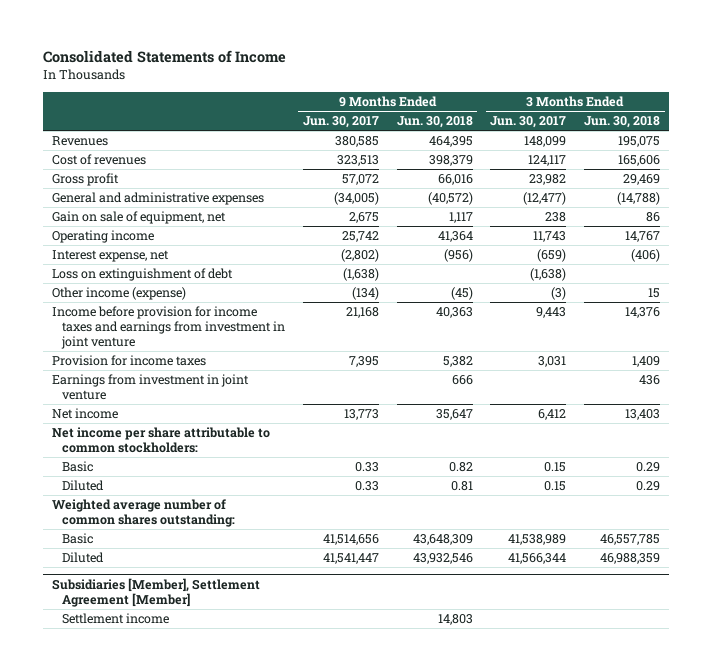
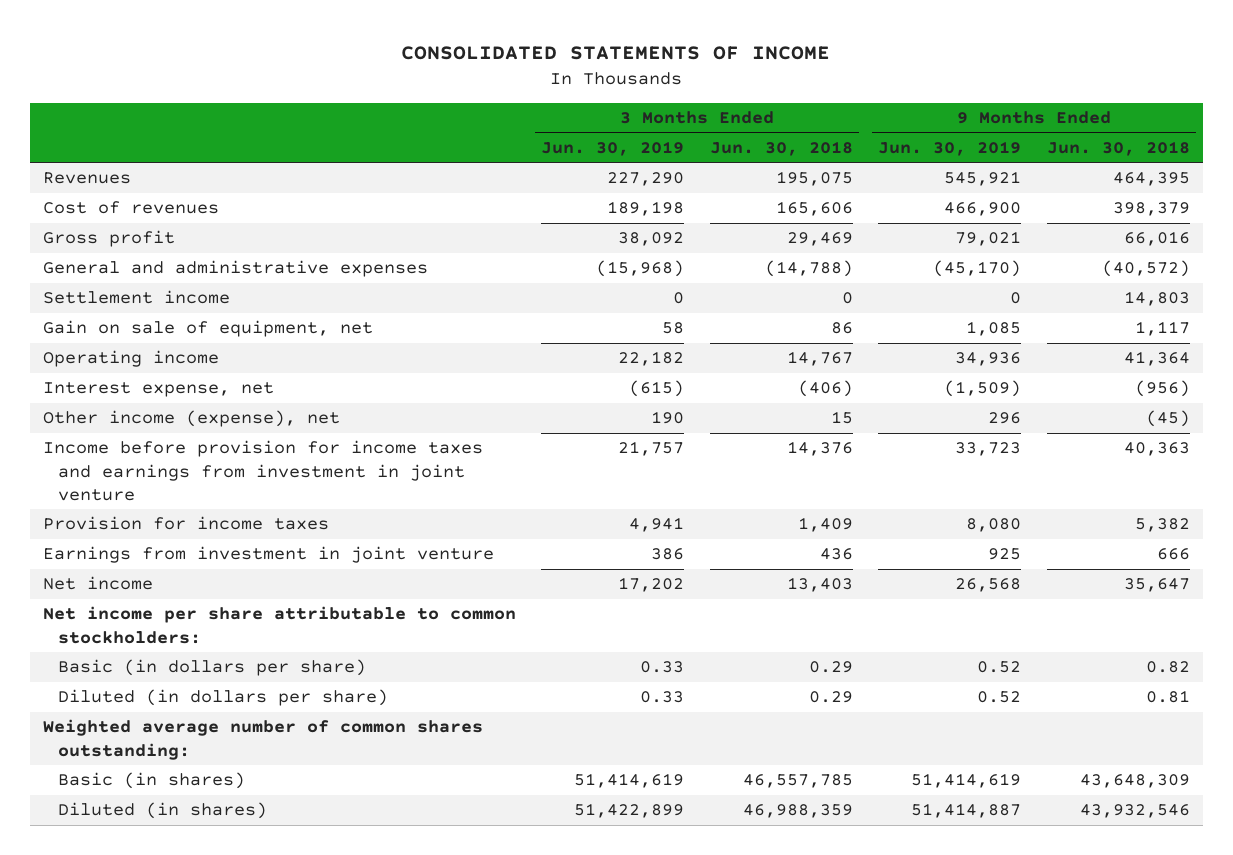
- Consolidated Statements of Income
+ CONSOLIDATED STATEMENTS OF INCOME
- | 9 Months Ended Jun. 30, 2017 | 9 Months Ended Jun. 30, 2018 | 3 Months Ended Jun. 30, 2017 | 3 Months Ended Jun. 30, 2018
+ | 3 Months Ended Jun. 30, 2019 | 3 Months Ended Jun. 30, 2018 | 9 Months Ended Jun. 30, 2019 | 9 Months Ended Jun. 30, 2018
+ Settlement income | 0 | 0 | 0 | 14,803
- Loss on extinguishment of debt | (1,638) | | (1,638) |
- Other income (expense) | (134) | (45) | (3) | 15
+ Other income (expense), net | 190 | 15 | 296 | (45)
- Basic | 0.33 | 0.82 | 0.15 | 0.29
- Diluted | 0.33 | 0.81 | 0.15 | 0.29
+ Basic (in dollars per share) | 0.33 | 0.29 | 0.52 | 0.82
+ Diluted (in dollars per share) | 0.33 | 0.29 | 0.52 | 0.81
- Basic | 41,514,656 | 43,648,309 | 41,538,989 | 46,557,785
- Diluted | 41,541,447 | 43,932,546 | 41,566,344 | 46,988,359
- Subsidiaries [Member], Settlement Agreement [Member]
- Settlement income | | 14,803 | |
+ Basic (in shares) | 51,414,619 | 46,557,785 | 51,414,619 | 43,648,309
+ Diluted (in shares) | 51,422,899 | 46,988,359 | 51,414,887 | 43,932,546

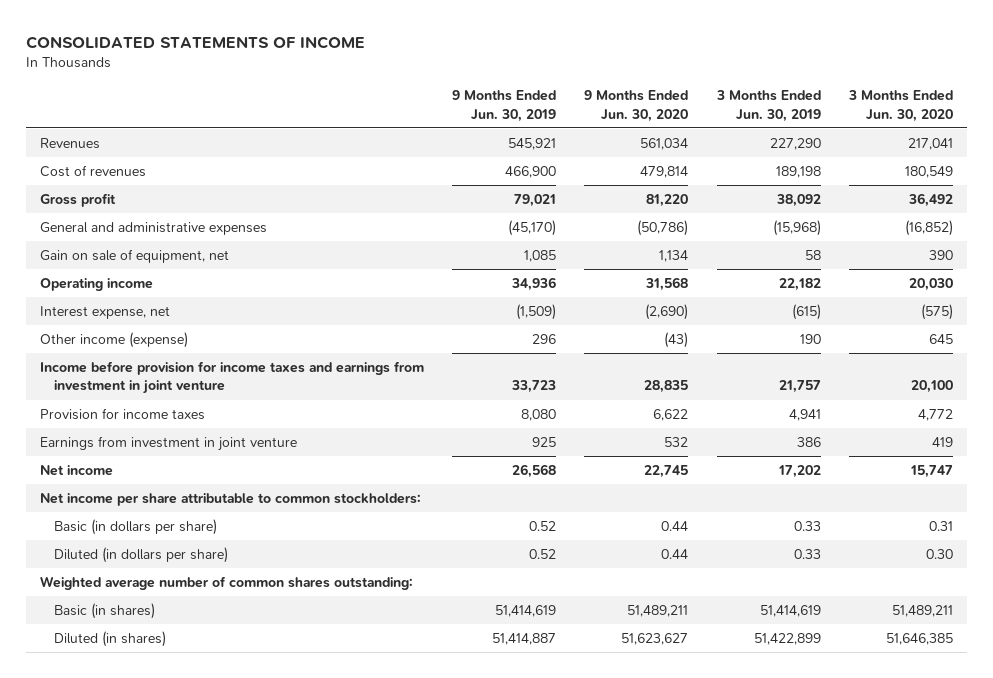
- | 3 Months Ended Jun. 30, 2019 | 3 Months Ended Jun. 30, 2018 | 9 Months Ended Jun. 30, 2019 | 9 Months Ended Jun. 30, 2018
+ | 9 Months Ended Jun. 30, 2019 | 9 Months Ended Jun. 30, 2020 | 3 Months Ended Jun. 30, 2019 | 3 Months Ended Jun. 30, 2020
- Settlement income | 0 | 0 | 0 | 14,803
- Other income (expense), net | 190 | 15 | 296 | (45)
+ Other income (expense) | 296 | (43) | 190 | 645

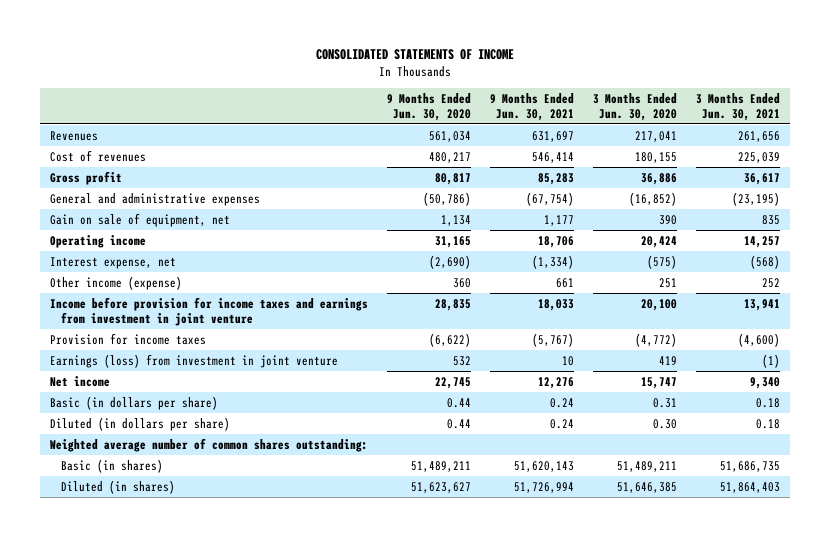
- | 9 Months Ended Jun. 30, 2019 | 9 Months Ended Jun. 30, 2020 | 3 Months Ended Jun. 30, 2019 | 3 Months Ended Jun. 30, 2020
+ | 9 Months Ended Jun. 30, 2020 | 9 Months Ended Jun. 30, 2021 | 3 Months Ended Jun. 30, 2020 | 3 Months Ended Jun. 30, 2021
- Cost of revenues | 466,900 | 479,814 | 189,198 | 180,549
- Gross profit | 79,021 | 81,220 | 38,092 | 36,492
+ Cost of revenues | 480,217 | 546,414 | 180,155 | 225,039
+ Gross profit | 80,817 | 85,283 | 36,886 | 36,617
- Operating income | 34,936 | 31,568 | 22,182 | 20,030
+ Operating income | 31,165 | 18,706 | 20,424 | 14,257
- Other income (expense) | 296 | (43) | 190 | 645
+ Other income (expense) | 360 | 661 | 251 | 252
- Provision for income taxes | 8,080 | 6,622 | 4,941 | 4,772
- Earnings from investment in joint venture | 925 | 532 | 386 | 419
+ Provision for income taxes | (6,622) | (5,767) | (4,772) | (4,600)
+ Earnings (loss) from investment in joint venture | 532 | 10 | 419 | (1)
- Net income per share attributable to common stockholders:

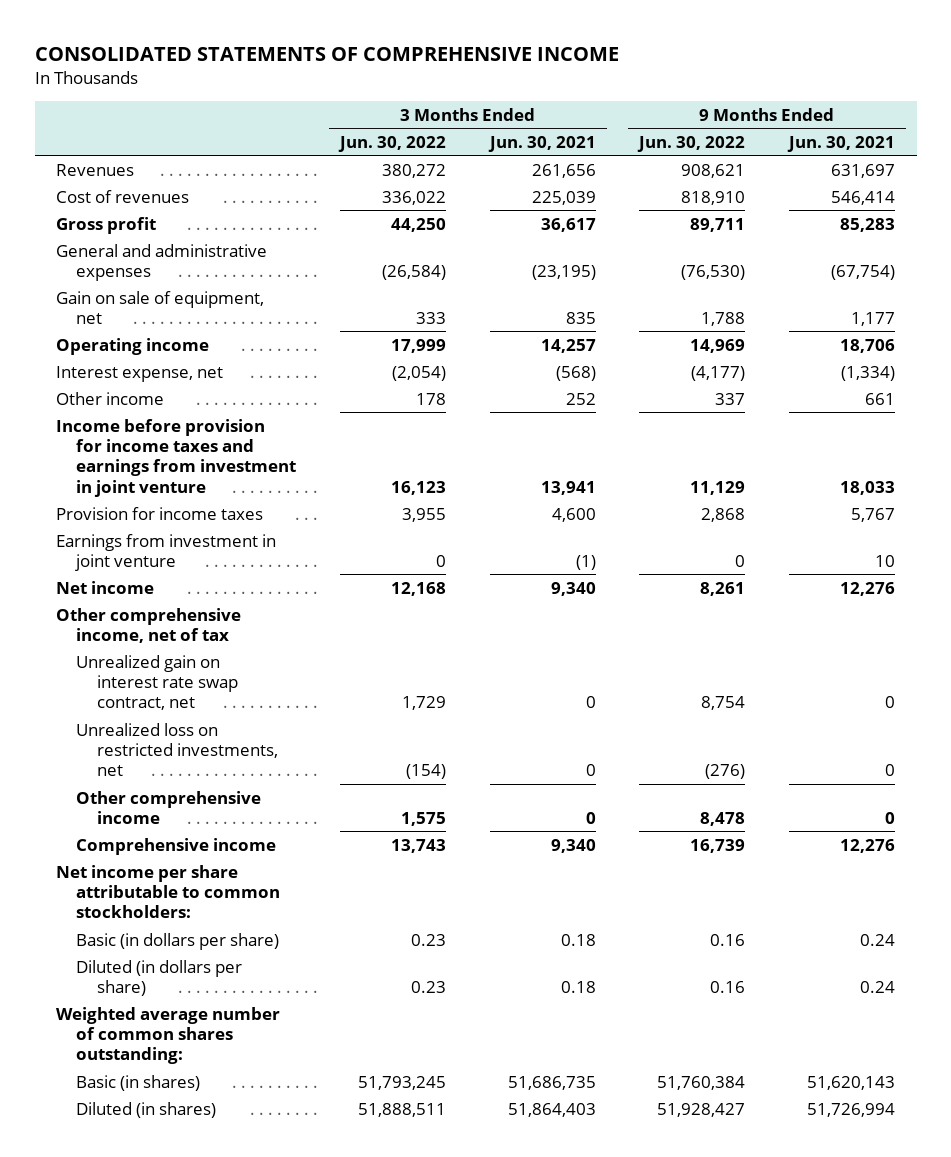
- CONSOLIDATED STATEMENTS OF INCOME
+ CONSOLIDATED STATEMENTS OF COMPREHENSIVE INCOME
- | 9 Months Ended Jun. 30, 2020 | 9 Months Ended Jun. 30, 2021 | 3 Months Ended Jun. 30, 2020 | 3 Months Ended Jun. 30, 2021
+ | 3 Months Ended Jun. 30, 2022 | 3 Months Ended Jun. 30, 2021 | 9 Months Ended Jun. 30, 2022 | 9 Months Ended Jun. 30, 2021
- Other income (expense) | 360 | 661 | 251 | 252
+ Other income | 178 | 252 | 337 | 661
- Provision for income taxes | (6,622) | (5,767) | (4,772) | (4,600)
- Earnings (loss) from investment in joint venture | 532 | 10 | 419 | (1)
+ Provision for income taxes | 3,955 | 4,600 | 2,868 | 5,767
+ Earnings from investment in joint venture | 0 | (1) | 0 | 10
+ Other comprehensive income, net of tax
+ Unrealized gain on interest rate swap contract, net | 1,729 | 0 | 8,754 | 0
+ Unrealized loss on restricted investments, net | (154) | 0 | (276) | 0
+ Other comprehensive income | 1,575 | 0 | 8,478 | 0
+ Comprehensive income | 13,743 | 9,340 | 16,739 | 12,276
+ Net income per share attributable to common stockholders:

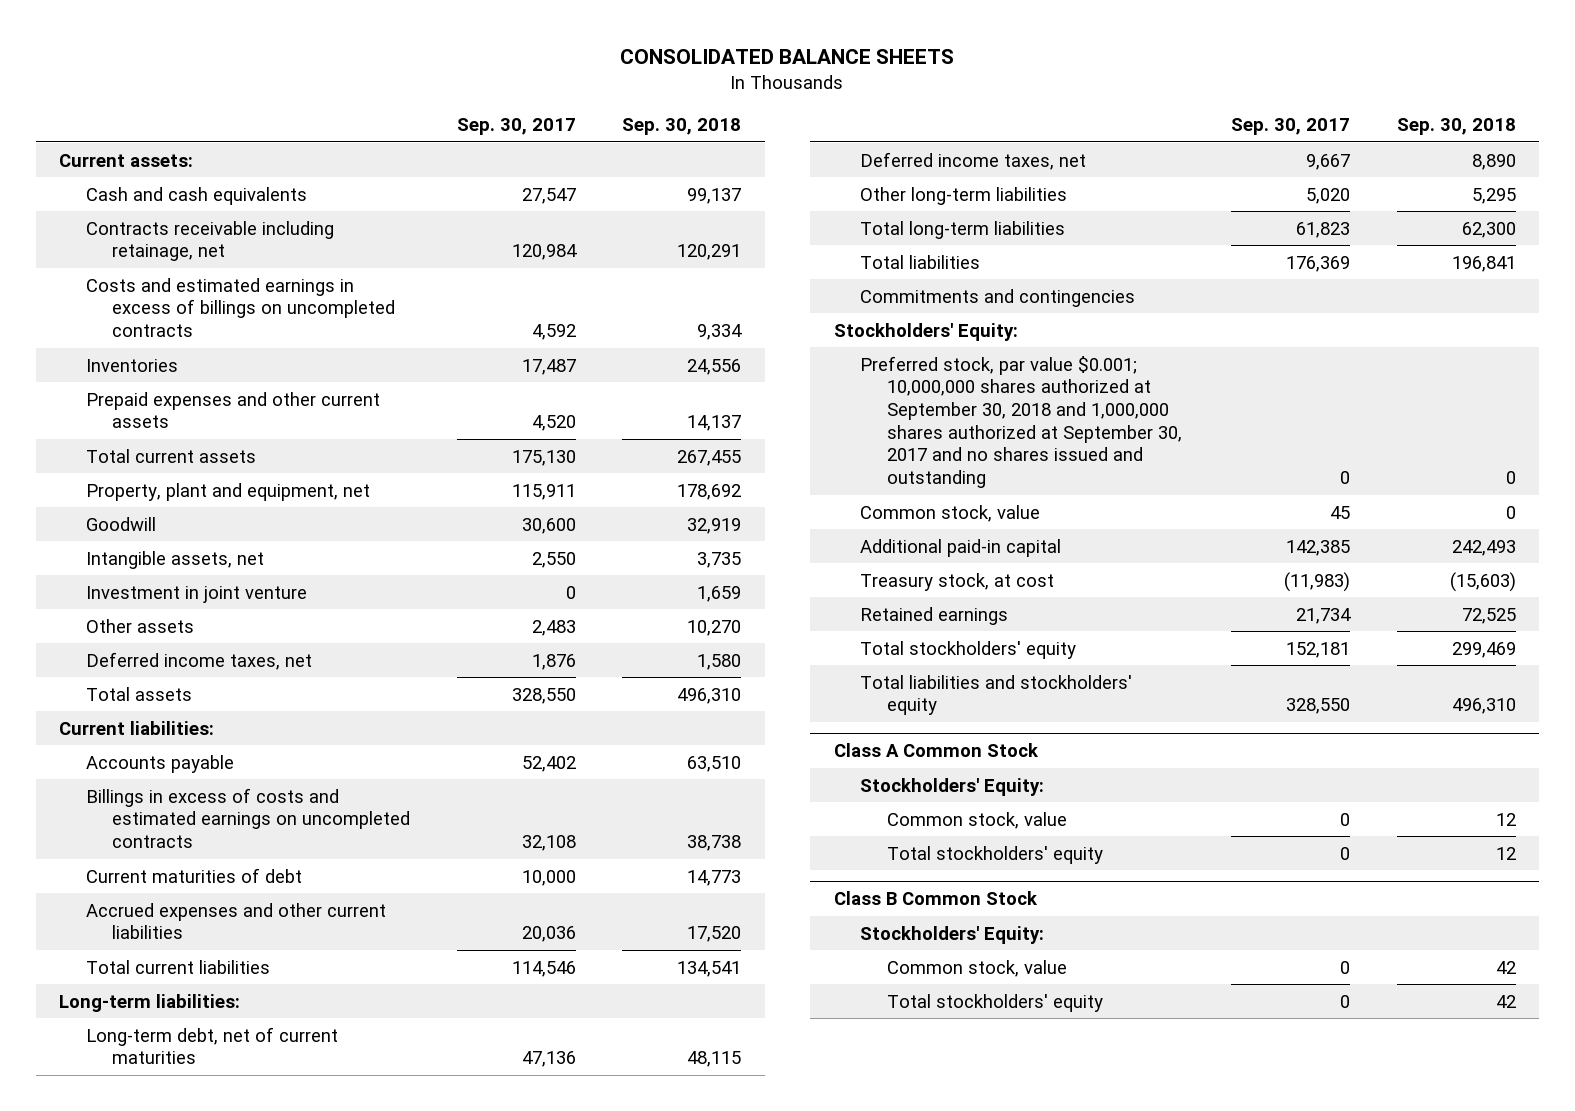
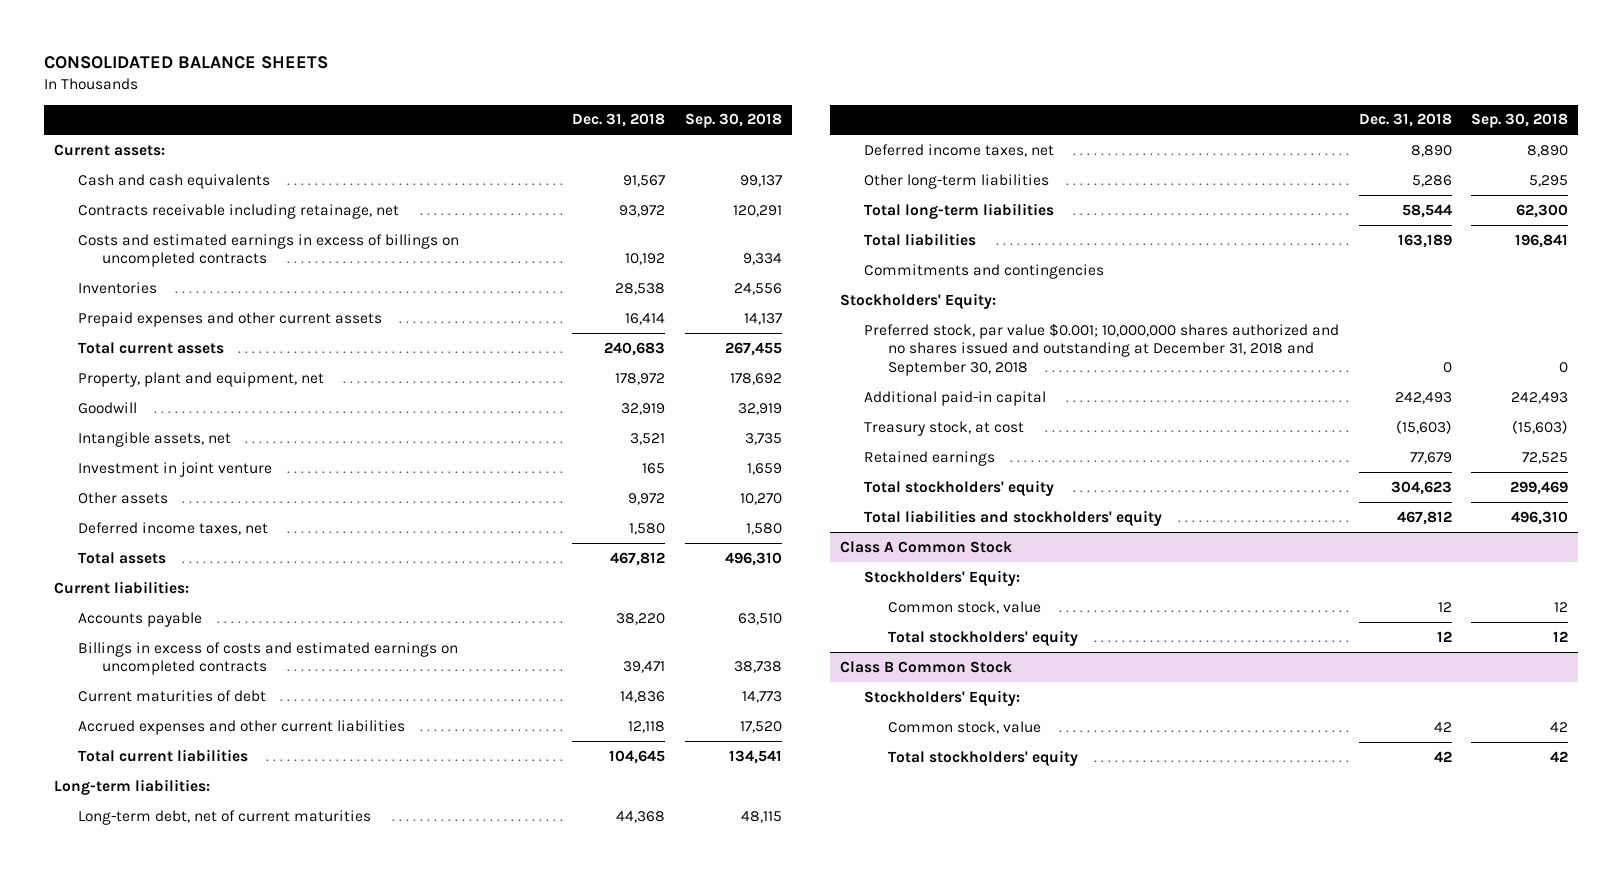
- | Sep. 30, 2017 | Sep. 30, 2018
+ | Dec. 31, 2018 | Sep. 30, 2018
- Preferred stock, par value $0.001; 10,000,000 shares authorized at September 30, 2018 and 1,000,000 shares authorized at September 30, 2017 and no shares issued and outstanding | 0 | 0
- Common stock, value | 45 | 0
+ Preferred stock, par value $0.001; 10,000,000 shares authorized and no shares issued and outstanding at December 31, 2018 and September 30, 2018 | 0 | 0

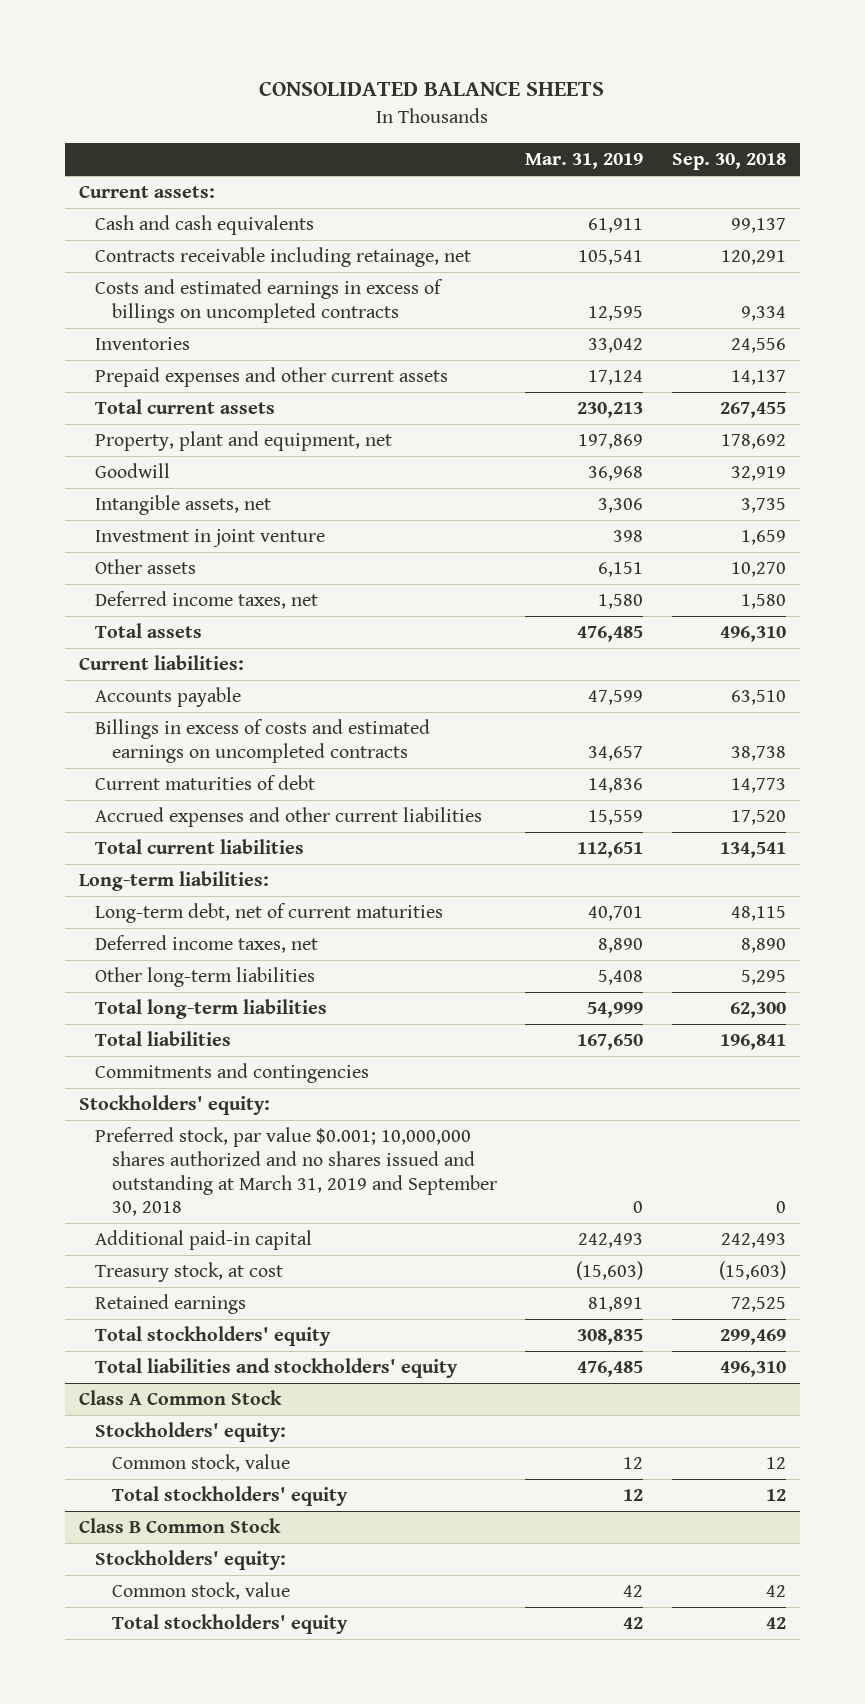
- | Dec. 31, 2018 | Sep. 30, 2018
+ | Mar. 31, 2019 | Sep. 30, 2018
- Stockholders' Equity:
- Preferred stock, par value $0.001; 10,000,000 shares authorized and no shares issued and outstanding at December 31, 2018 and September 30, 2018 | 0 | 0
+ Stockholders' equity:
+ Preferred stock, par value $0.001; 10,000,000 shares authorized and no shares issued and outstanding at March 31, 2019 and September 30, 2018 | 0 | 0
@ Class A Common Stock
- Stockholders' Equity:
+ Stockholders' equity:
@ Class B Common Stock
- Stockholders' Equity:
+ Stockholders' equity:

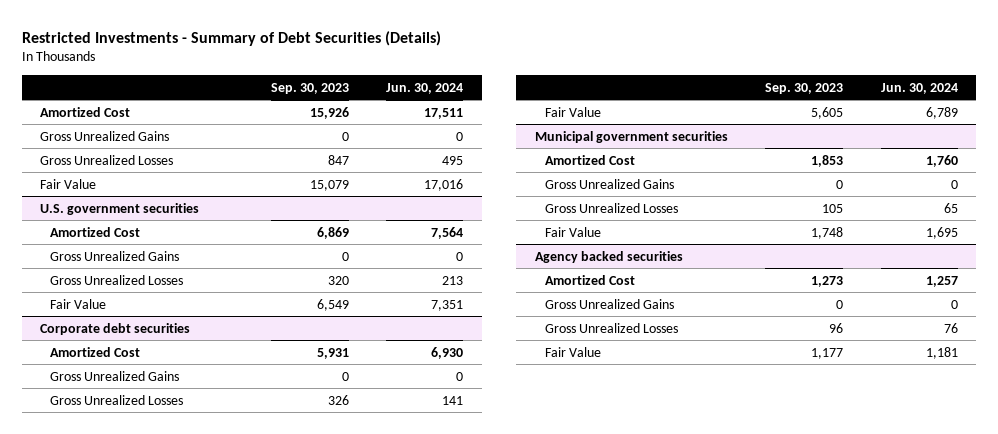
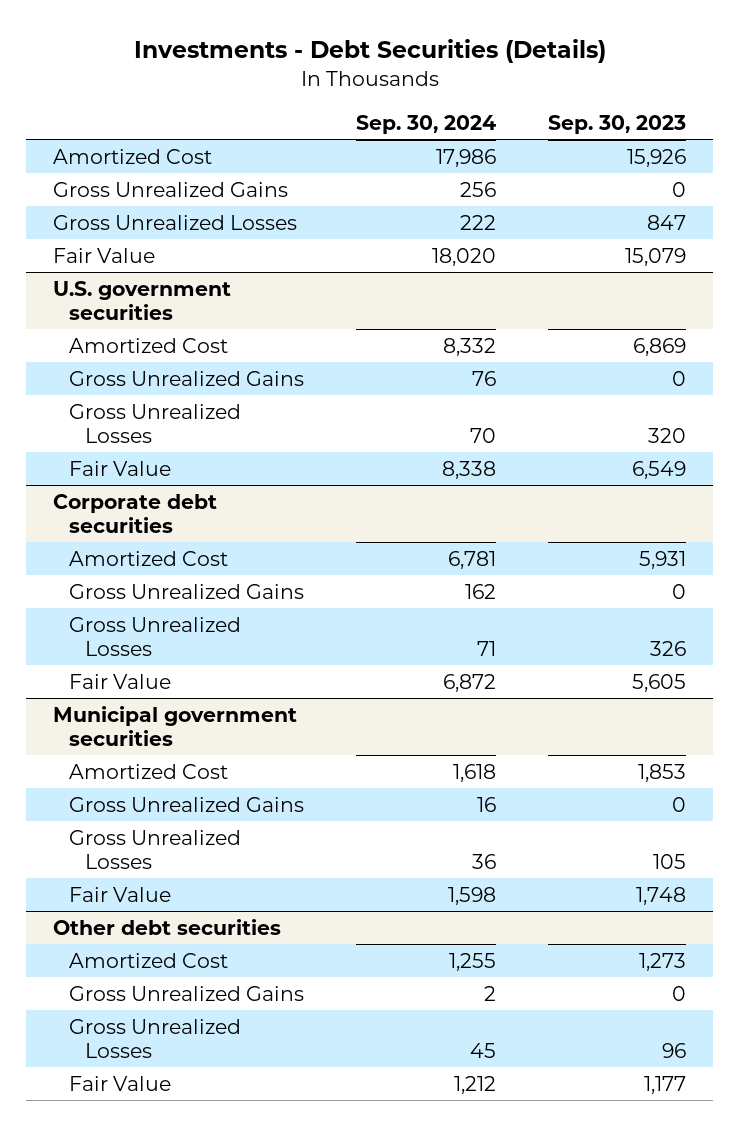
- Restricted Investments - Summary of Debt Securities (Details)
+ Investments - Debt Securities (Details)
- | Sep. 30, 2023 | Jun. 30, 2024
+ | Sep. 30, 2024 | Sep. 30, 2023
- Agency backed securities
+ Other debt securities

